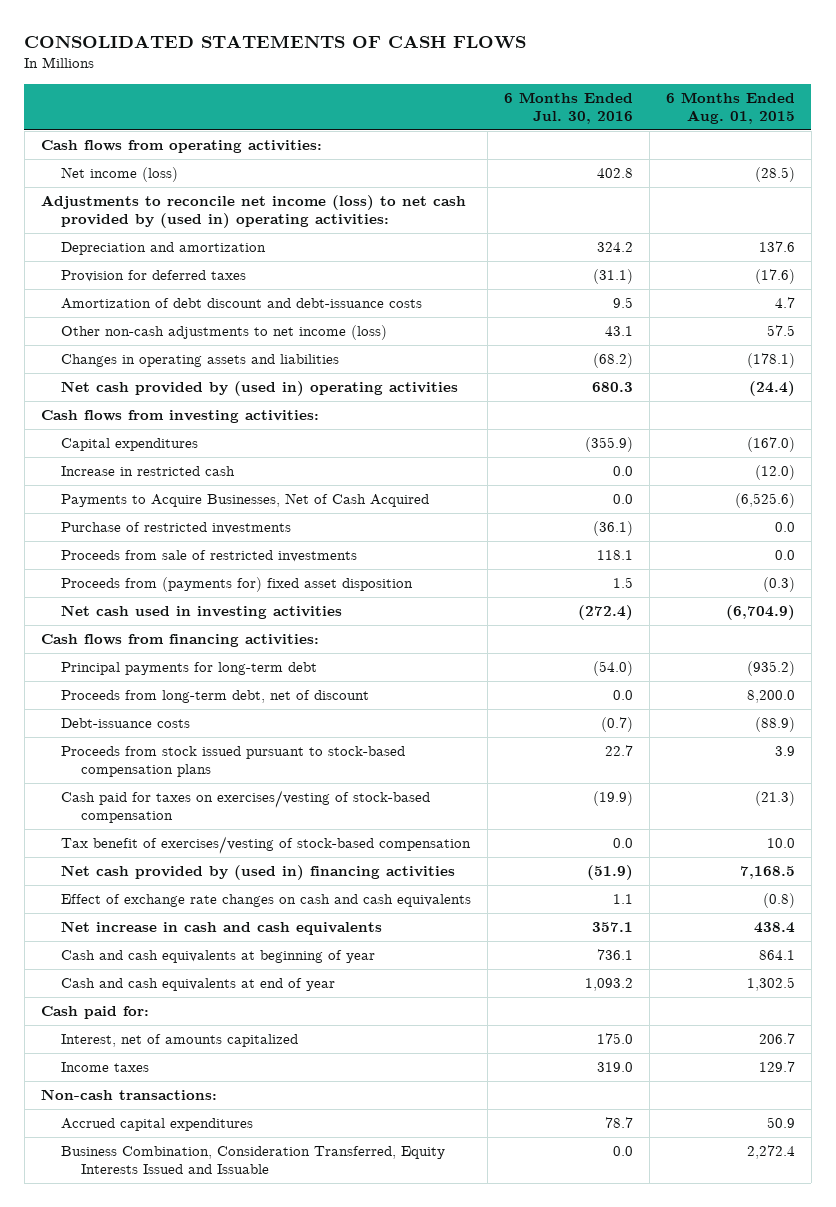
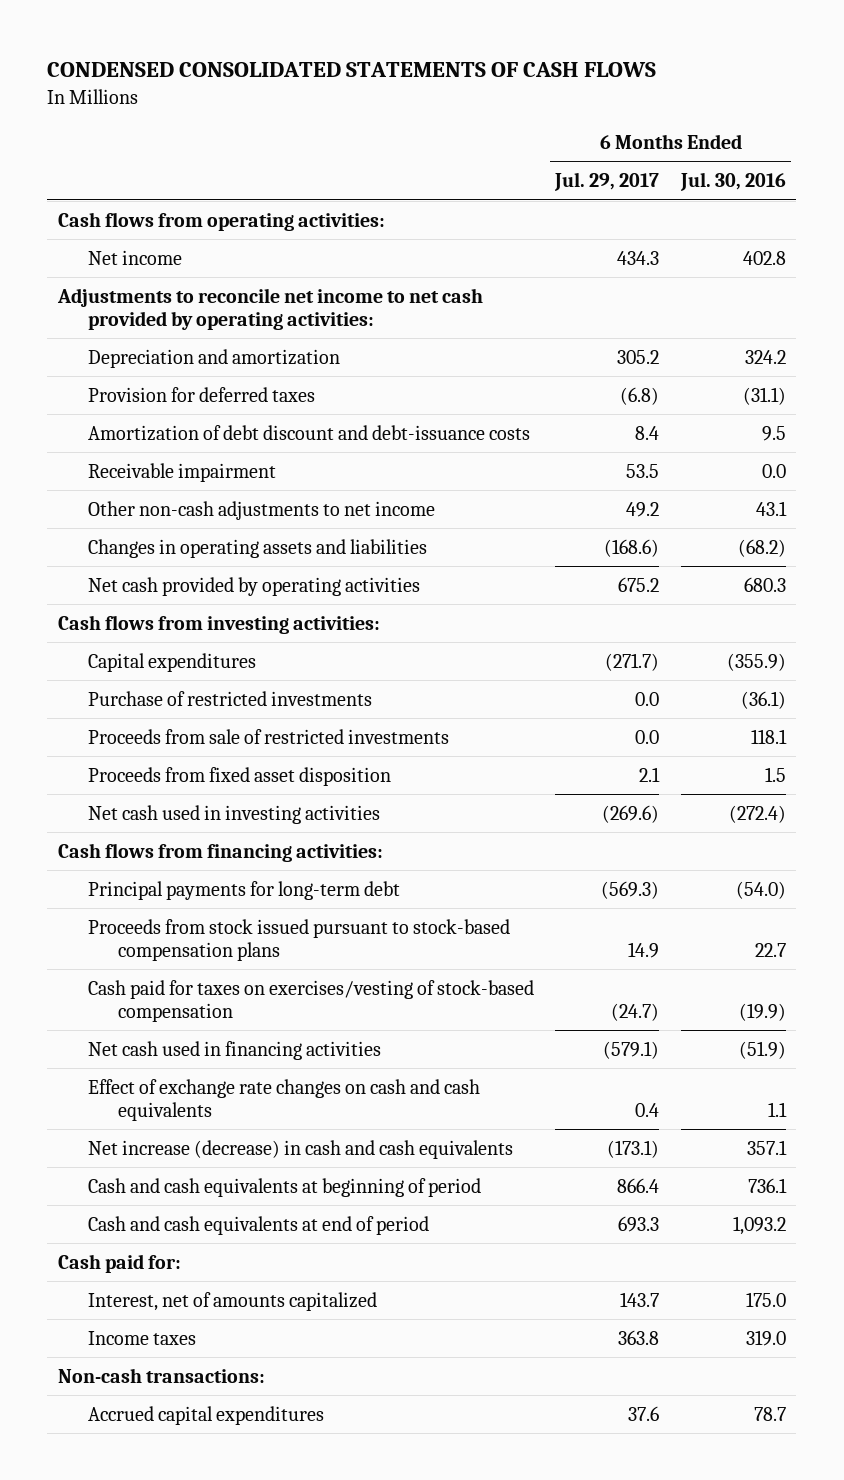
- CONSOLIDATED STATEMENTS OF CASH FLOWS
+ CONDENSED CONSOLIDATED STATEMENTS OF CASH FLOWS
- | 6 Months Ended Jul. 30, 2016 | 6 Months Ended Aug. 01, 2015
+ | 6 Months Ended Jul. 29, 2017 | 6 Months Ended Jul. 30, 2016
- Net income (loss) | 402.8 | (28.5)
- Adjustments to reconcile net income (loss) to net cash provided by (used in) operating activities:
+ Net income | 434.3 | 402.8
+ Adjustments to reconcile net income to net cash provided by operating activities:
- Other non-cash adjustments to net income (loss) | 43.1 | 57.5
+ Receivable impairment | 53.5 | 0.0
+ Other non-cash adjustments to net income | 49.2 | 43.1
- Net cash provided by (used in) operating activities | 680.3 | (24.4)
+ Net cash provided by operating activities | 675.2 | 680.3
- Increase in restricted cash | 0.0 | (12.0)
- Payments to Acquire Businesses, Net of Cash Acquired | 0.0 | (6,525.6)
- Proceeds from (payments for) fixed asset disposition | 1.5 | (0.3)
+ Proceeds from fixed asset disposition | 2.1 | 1.5
- Proceeds from long-term debt, net of discount | 0.0 | 8,200.0
- Debt-issuance costs | (0.7) | (88.9)
- Tax benefit of exercises/vesting of stock-based compensation | 0.0 | 10.0
- Net cash provided by (used in) financing activities | (51.9) | 7,168.5
+ Net cash used in financing activities | (579.1) | (51.9)
- Net increase in cash and cash equivalents | 357.1 | 438.4
- Cash and cash equivalents at beginning of year | 736.1 | 864.1
- Cash and cash equivalents at end of year | 1,093.2 | 1,302.5
+ Net increase (decrease) in cash and cash equivalents | (173.1) | 357.1
+ Cash and cash equivalents at beginning of period | 866.4 | 736.1
+ Cash and cash equivalents at end of period | 693.3 | 1,093.2
- Business Combination, Consideration Transferred, Equity Interests Issued and Issuable | 0.0 | 2,272.4

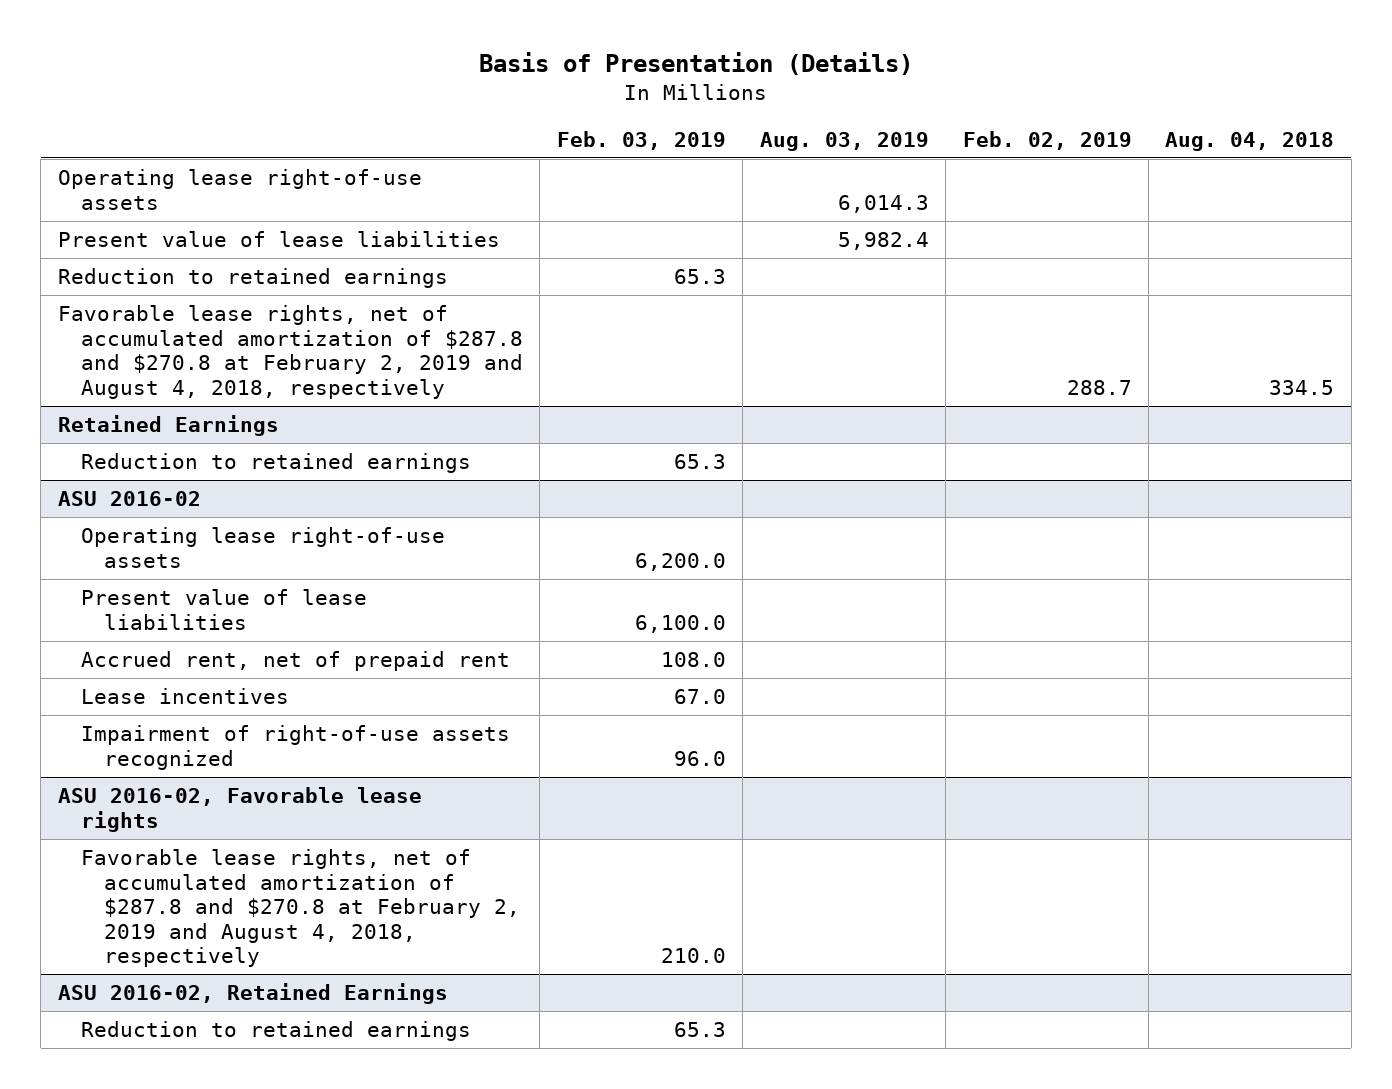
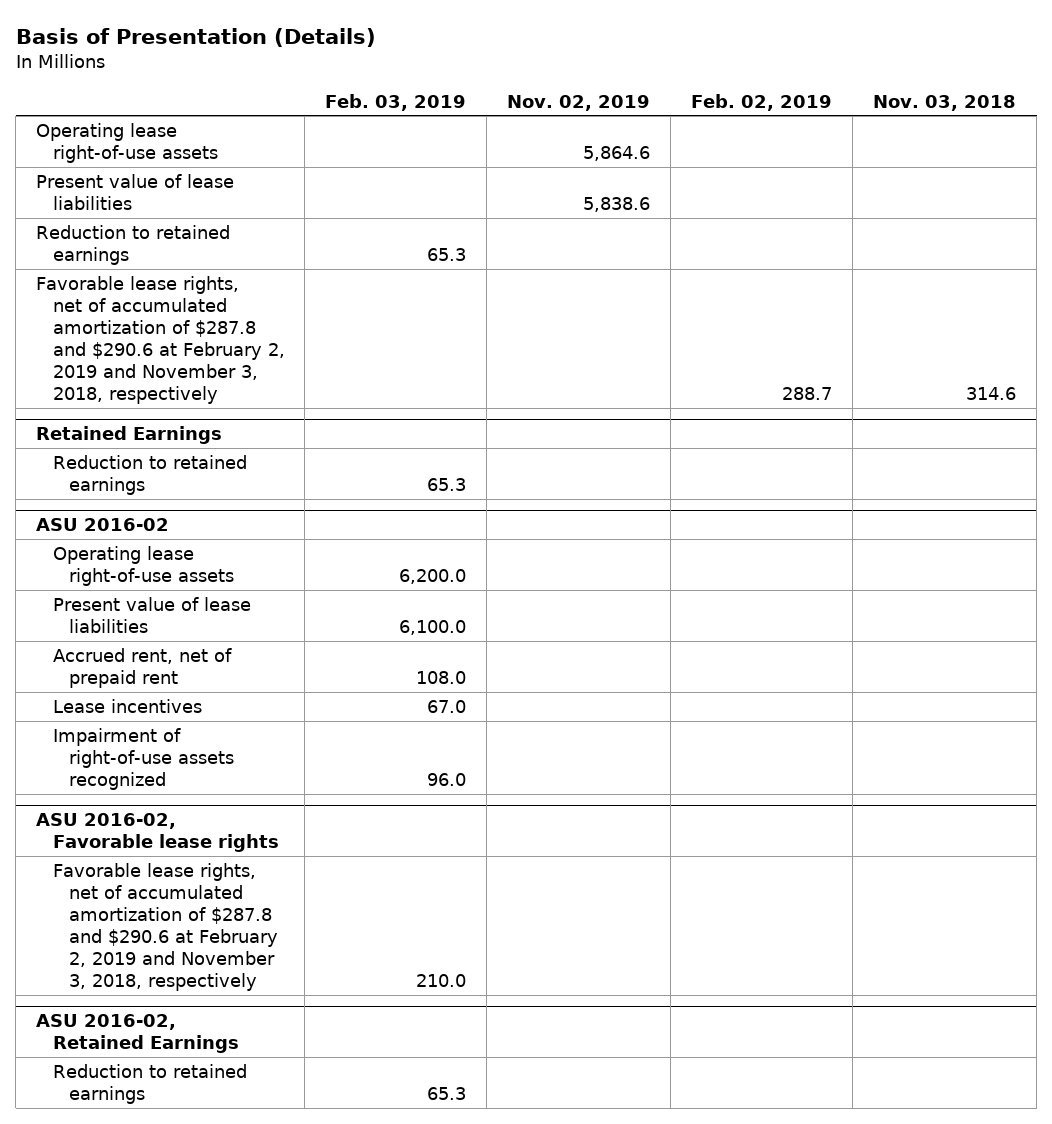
- | Feb. 03, 2019 | Aug. 03, 2019 | Feb. 02, 2019 | Aug. 04, 2018
+ | Feb. 03, 2019 | Nov. 02, 2019 | Feb. 02, 2019 | Nov. 03, 2018
- Favorable lease rights, net of accumulated amortization of $287.8 and $270.8 at February 2, 2019 and August 4, 2018, respectively | | | 288.7 | 334.5
+ Favorable lease rights, net of accumulated amortization of $287.8 and $290.6 at February 2, 2019 and November 3, 2018, respectively | | | 288.7 | 314.6
@ ASU 2016-02, Favorable lease rights
- Favorable lease rights, net of accumulated amortization of $287.8 and $270.8 at February 2, 2019 and August 4, 2018, respectively | 210.0 | | |
+ Favorable lease rights, net of accumulated amortization of $287.8 and $290.6 at February 2, 2019 and November 3, 2018, respectively | 210.0 | | |

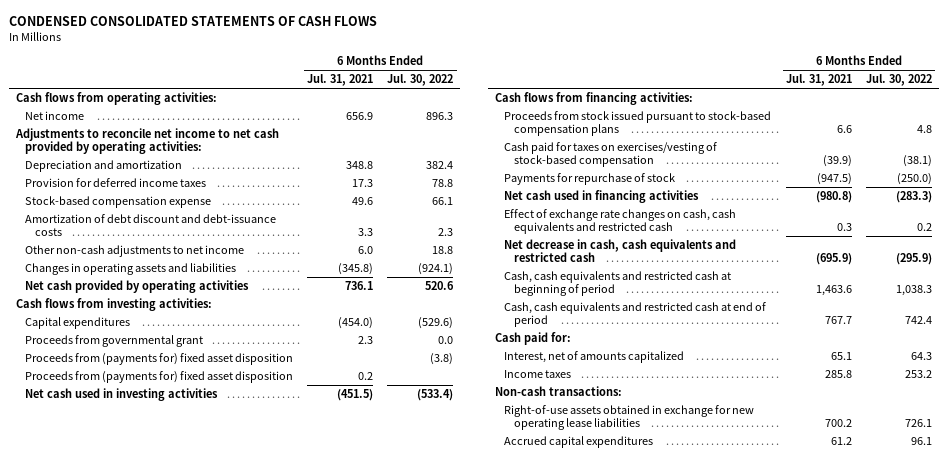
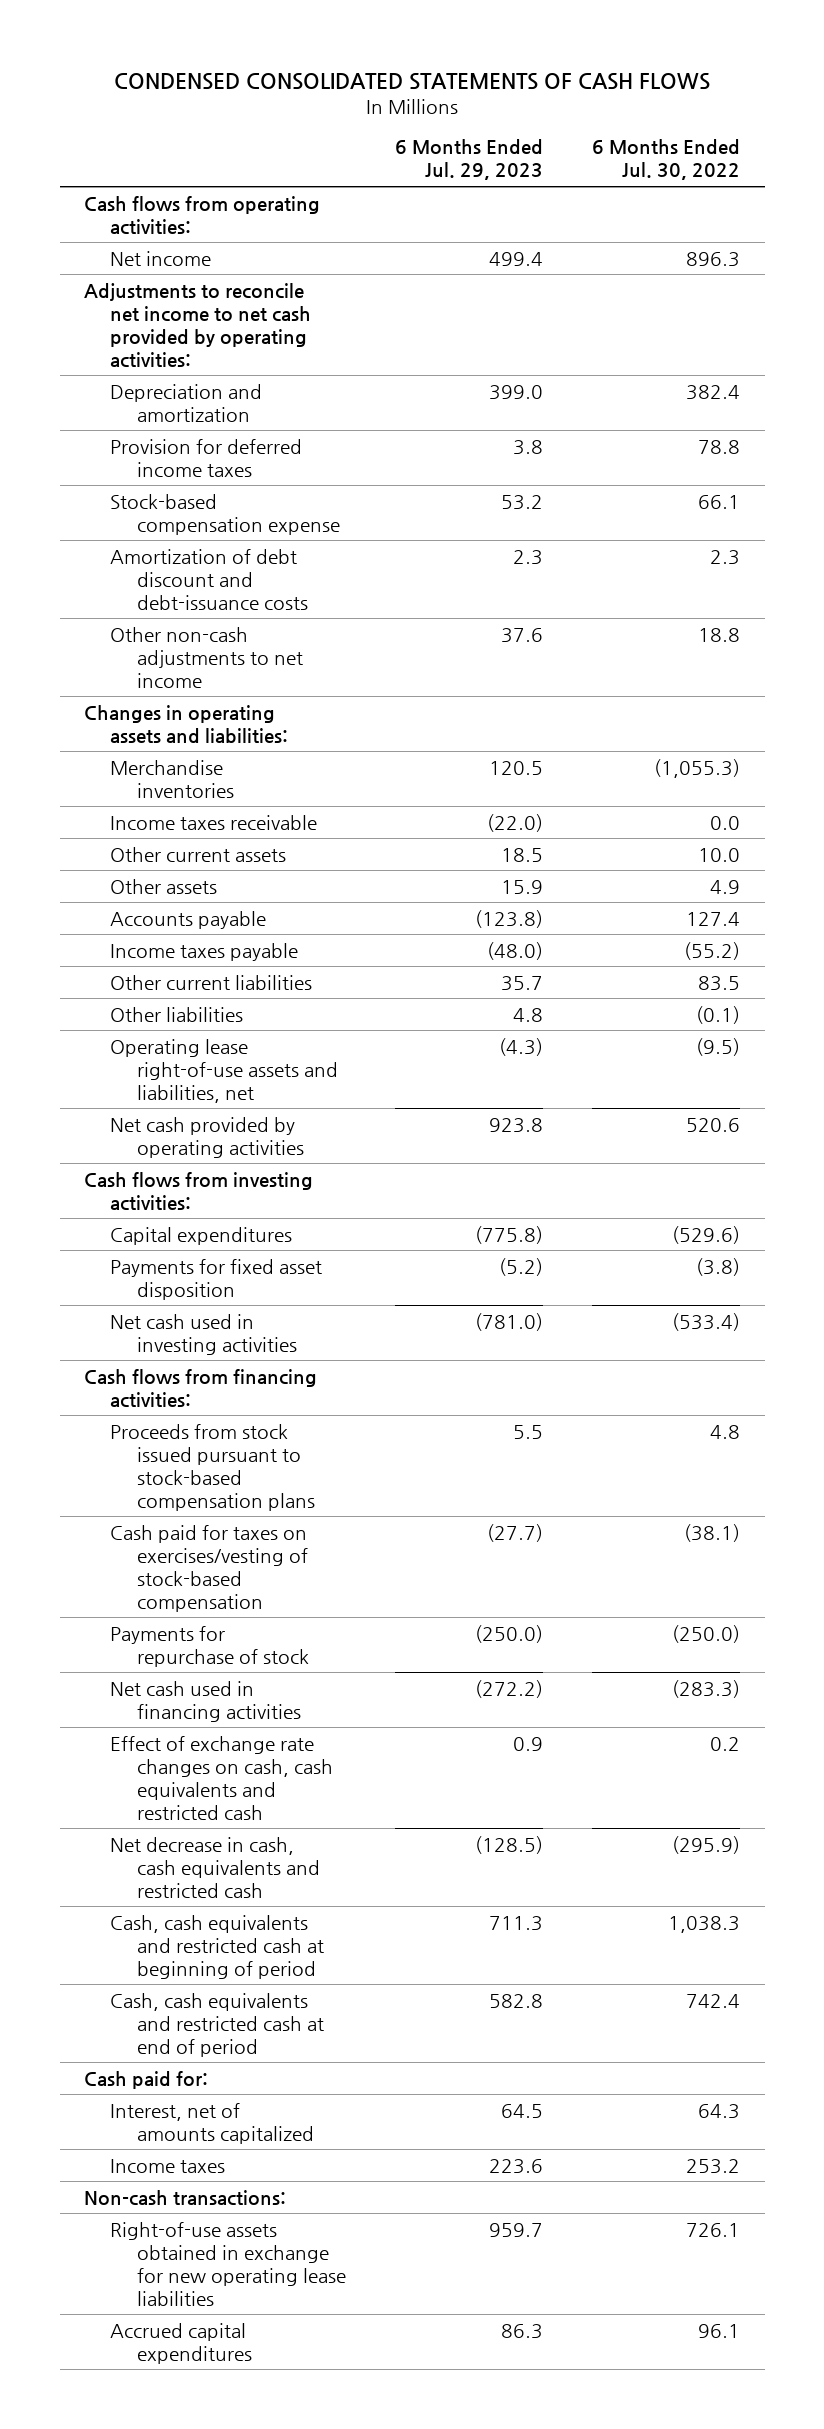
- | 6 Months Ended Jul. 31, 2021 | 6 Months Ended Jul. 30, 2022
+ | 6 Months Ended Jul. 29, 2023 | 6 Months Ended Jul. 30, 2022
- Changes in operating assets and liabilities | (345.8) | (924.1)
+ Changes in operating assets and liabilities:
+ Merchandise inventories | 120.5 | (1,055.3)
+ Income taxes receivable | (22.0) | 0.0
+ Other current assets | 18.5 | 10.0
+ Other assets | 15.9 | 4.9
+ Accounts payable | (123.8) | 127.4
+ Income taxes payable | (48.0) | (55.2)
+ Other current liabilities | 35.7 | 83.5
+ Other liabilities | 4.8 | (0.1)
+ Operating lease right-of-use assets and liabilities, net | (4.3) | (9.5)
- Proceeds from governmental grant | 2.3 | 0.0
- Proceeds from (payments for) fixed asset disposition | | (3.8)
- Proceeds from (payments for) fixed asset disposition | 0.2 |
+ Payments for fixed asset disposition | (5.2) | (3.8)

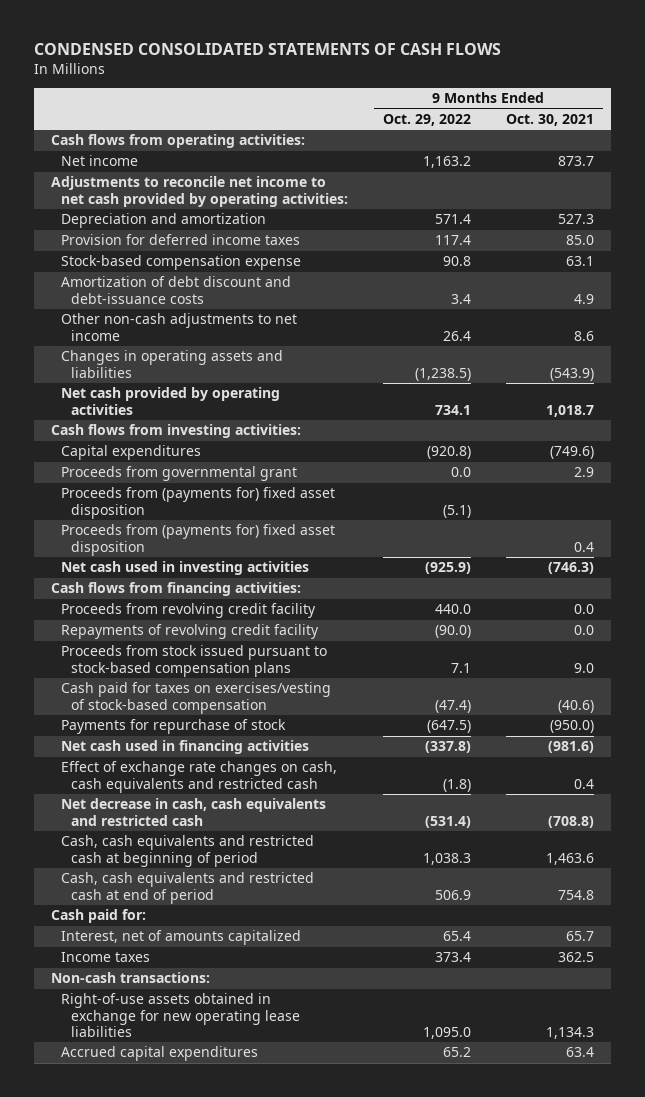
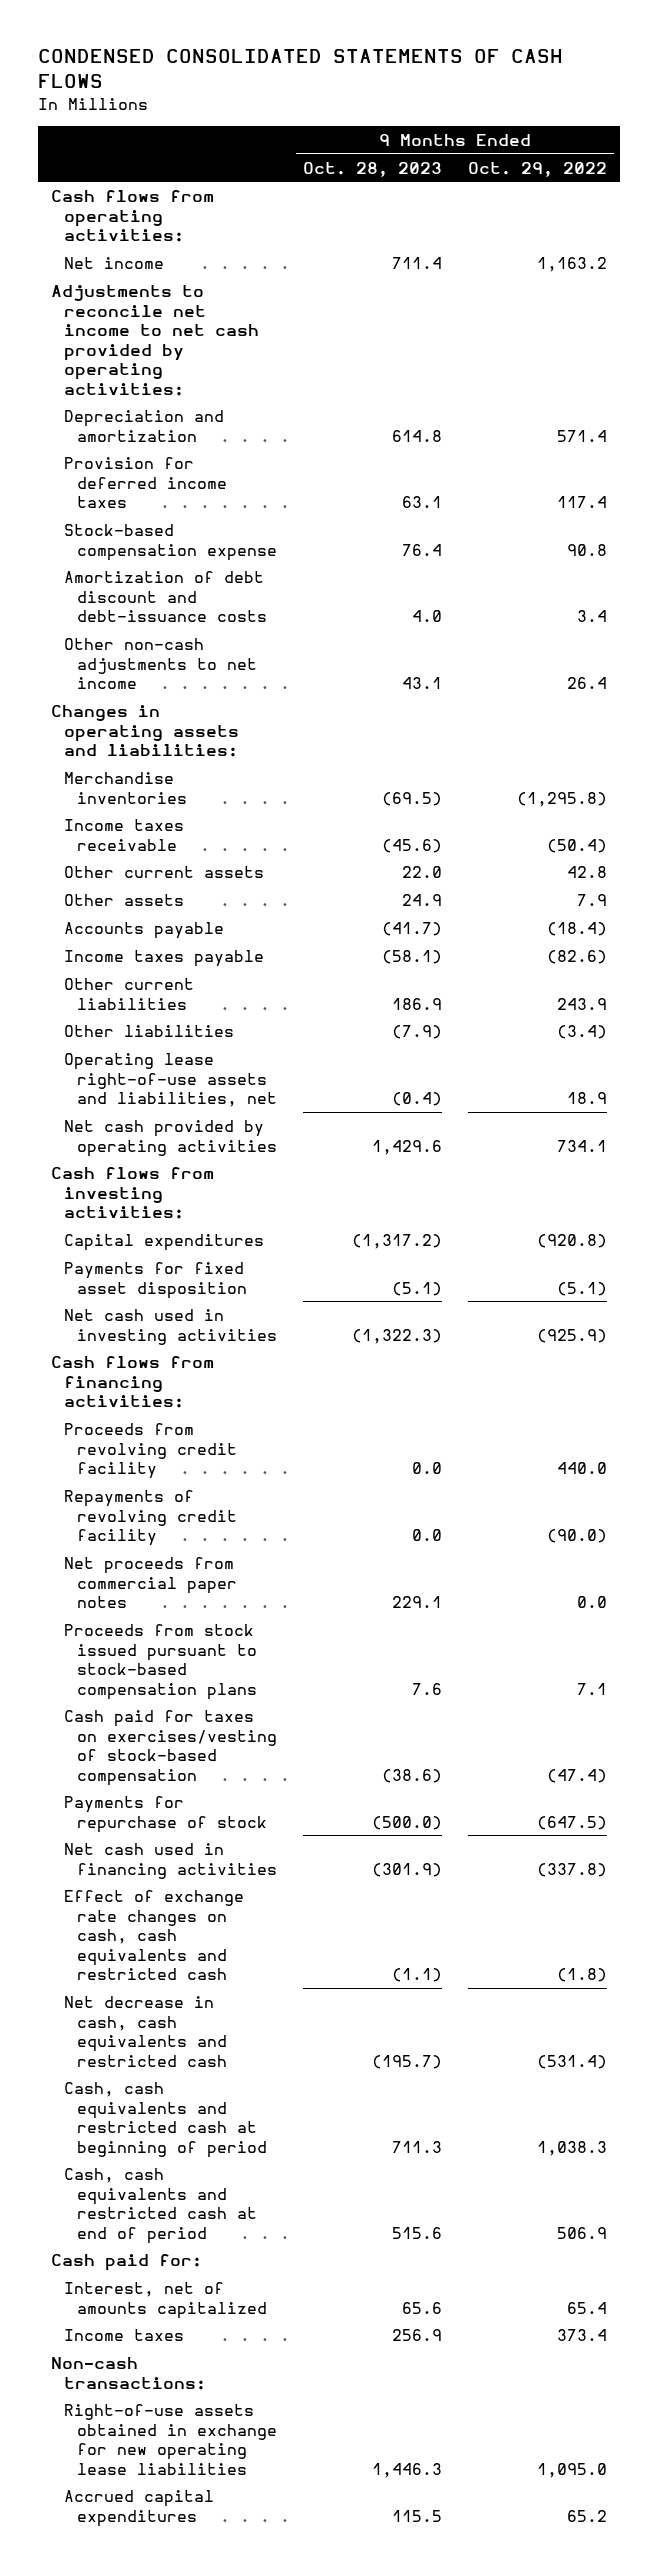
- | 9 Months Ended Oct. 29, 2022 | 9 Months Ended Oct. 30, 2021
+ | 9 Months Ended Oct. 28, 2023 | 9 Months Ended Oct. 29, 2022
- Changes in operating assets and liabilities | (1,238.5) | (543.9)
+ Changes in operating assets and liabilities:
+ Merchandise inventories | (69.5) | (1,295.8)
+ Income taxes receivable | (45.6) | (50.4)
+ Other current assets | 22.0 | 42.8
+ Other assets | 24.9 | 7.9
+ Accounts payable | (41.7) | (18.4)
+ Income taxes payable | (58.1) | (82.6)
+ Other current liabilities | 186.9 | 243.9
+ Other liabilities | (7.9) | (3.4)
+ Operating lease right-of-use assets and liabilities, net | (0.4) | 18.9
- Proceeds from governmental grant | 0.0 | 2.9
- Proceeds from (payments for) fixed asset disposition | (5.1) |
- Proceeds from (payments for) fixed asset disposition | | 0.4
+ Payments for fixed asset disposition | (5.1) | (5.1)
+ Net proceeds from commercial paper notes | 229.1 | 0.0

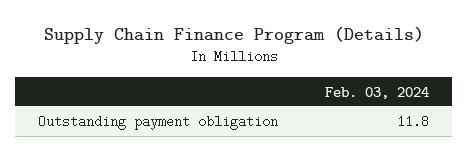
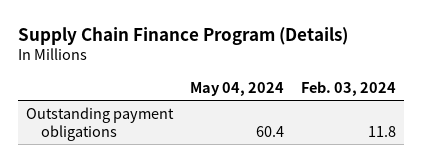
- | Feb. 03, 2024
+ | May 04, 2024 | Feb. 03, 2024
- Outstanding payment obligation | 11.8
+ Outstanding payment obligations | 60.4 | 11.8

